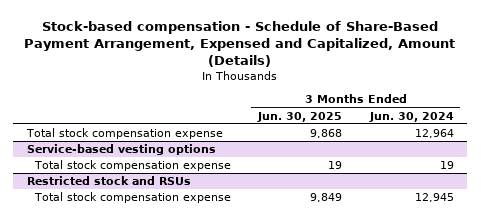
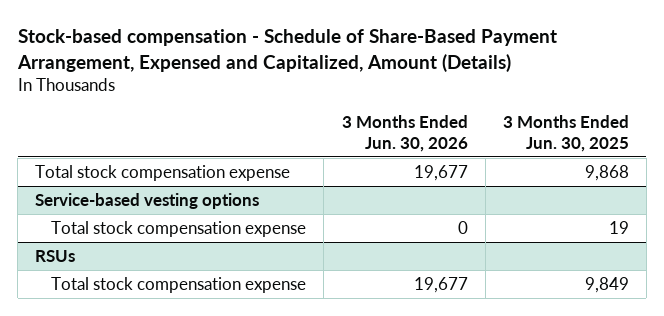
- | 3 Months Ended Jun. 30, 2025 | 3 Months Ended Jun. 30, 2024
+ | 3 Months Ended Jun. 30, 2026 | 3 Months Ended Jun. 30, 2025
- Restricted stock and RSUs
+ RSUs

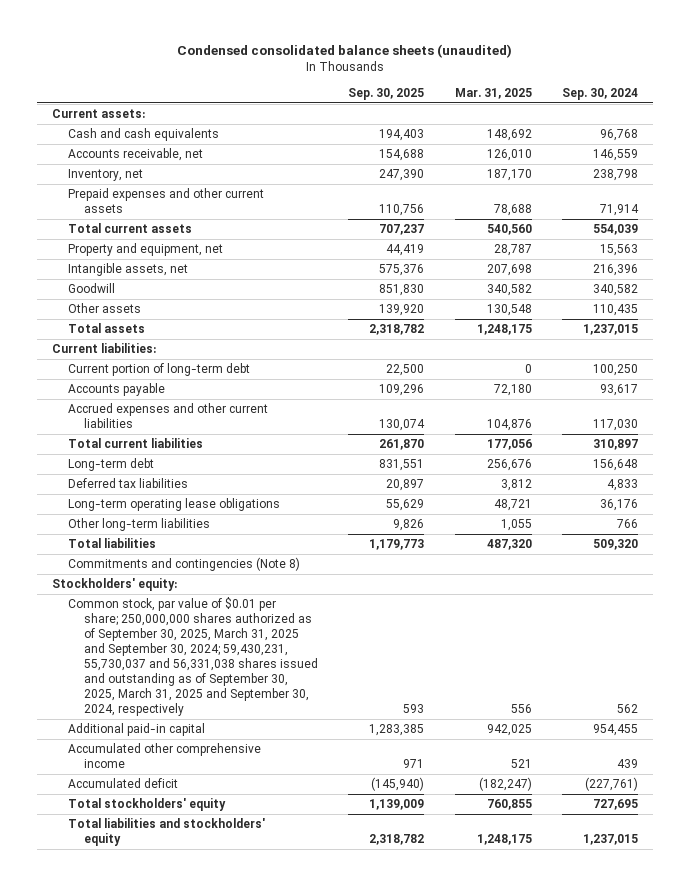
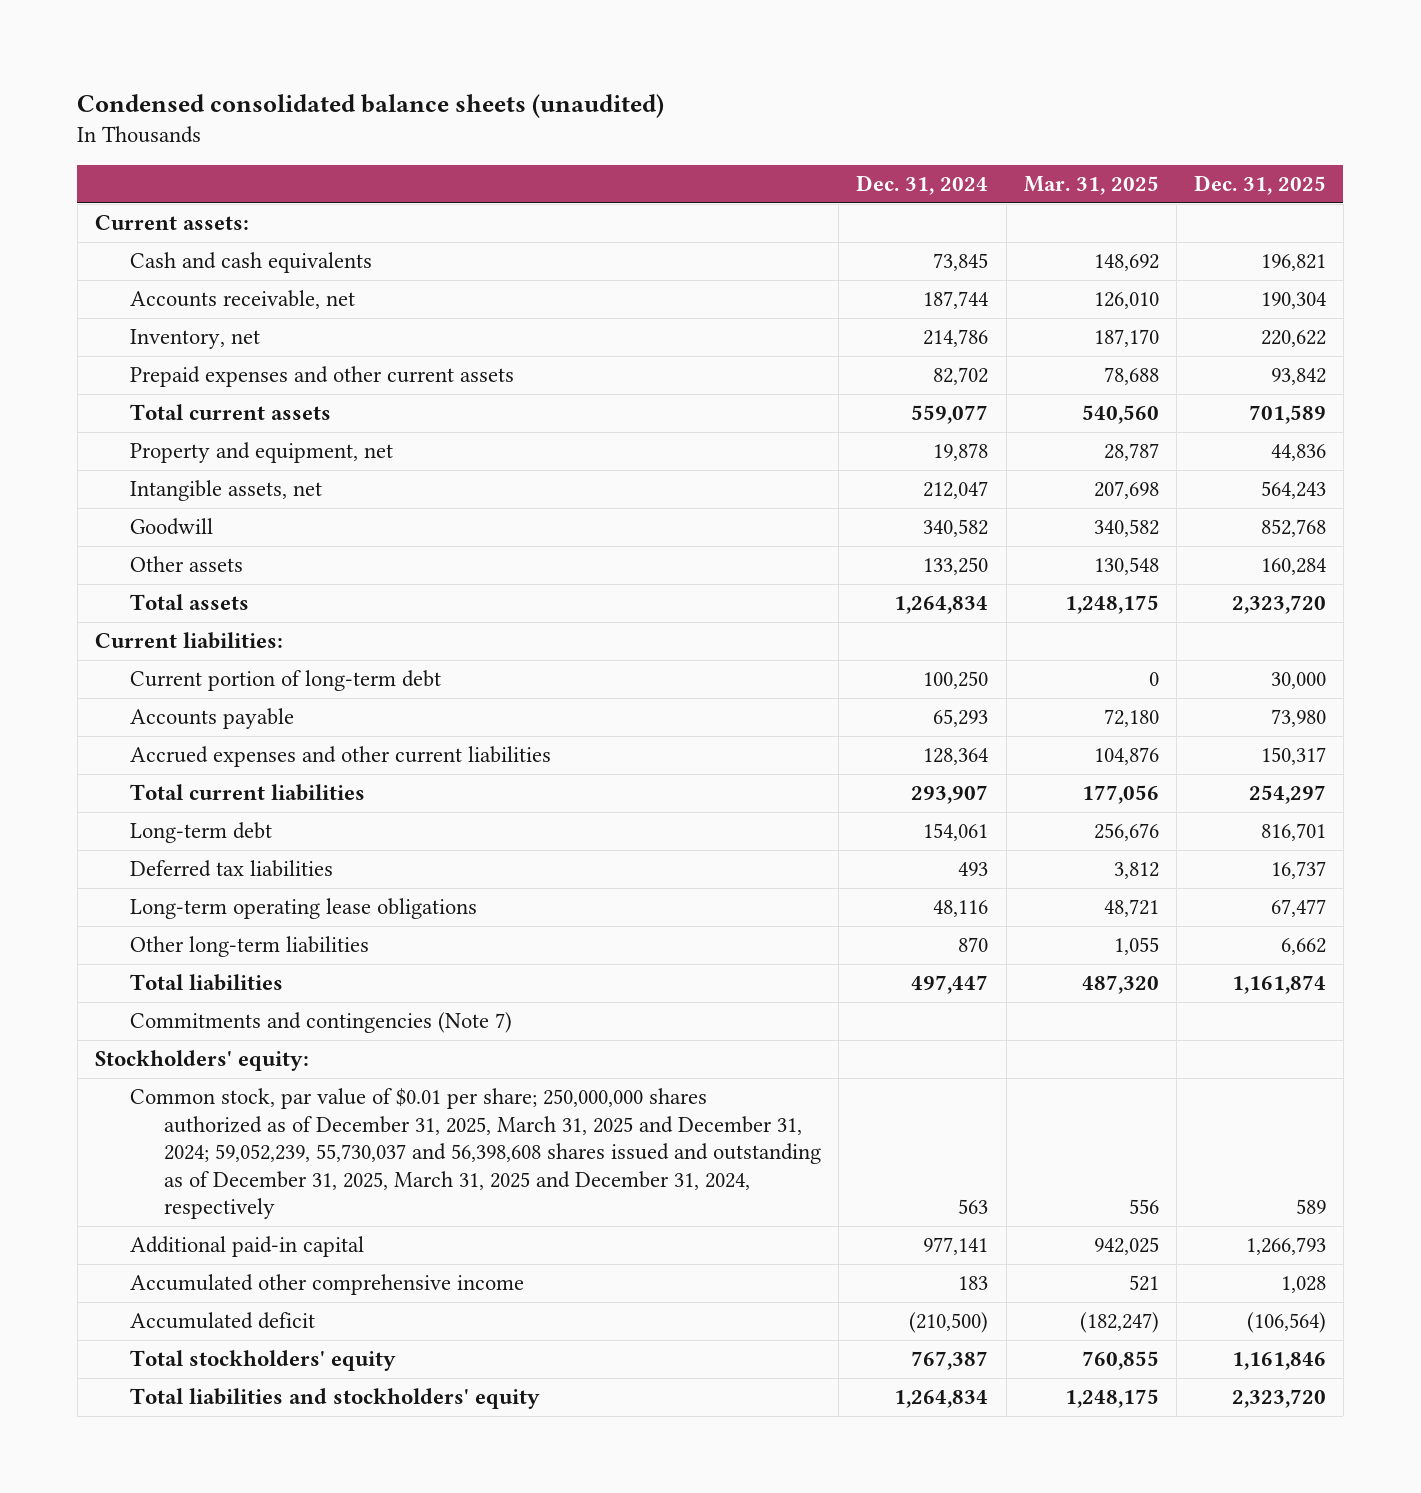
- | Sep. 30, 2025 | Mar. 31, 2025 | Sep. 30, 2024
+ | Dec. 31, 2024 | Mar. 31, 2025 | Dec. 31, 2025
- Commitments and contingencies (Note 8)
+ Commitments and contingencies (Note 7)
- Common stock, par value of $0.01 per share; 250,000,000 shares authorized as of September 30, 2025, March 31, 2025 and September 30, 2024; 59,430,231, 55,730,037 and 56,331,038 shares issued and outstanding as of September 30, 2025, March 31, 2025 and September 30, 2024, respectively | 593 | 556 | 562
+ Common stock, par value of $0.01 per share; 250,000,000 shares authorized as of December 31, 2025, March 31, 2025 and December 31, 2024; 59,052,239, 55,730,037 and 56,398,608 shares issued and outstanding as of December 31, 2025, March 31, 2025 and December 31, 2024, respectively | 563 | 556 | 589

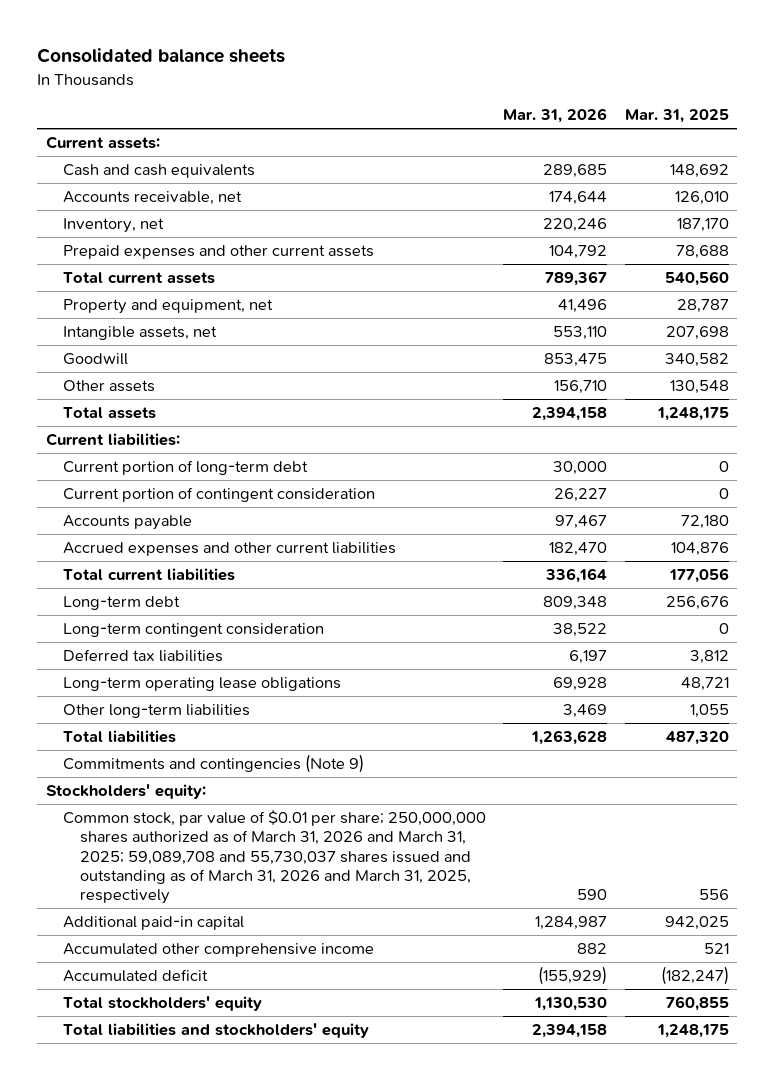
- Condensed consolidated balance sheets (unaudited)
+ Consolidated balance sheets
- | Dec. 31, 2024 | Mar. 31, 2025 | Dec. 31, 2025
+ | Mar. 31, 2026 | Mar. 31, 2025
+ Current portion of contingent consideration | 26,227 | 0
+ Long-term contingent consideration | 38,522 | 0
- Commitments and contingencies (Note 7)
+ Commitments and contingencies (Note 9)
- Common stock, par value of $0.01 per share; 250,000,000 shares authorized as of December 31, 2025, March 31, 2025 and December 31, 2024; 59,052,239, 55,730,037 and 56,398,608 shares issued and outstanding as of December 31, 2025, March 31, 2025 and December 31, 2024, respectively | 563 | 556 | 589
+ Common stock, par value of $0.01 per share; 250,000,000 shares authorized as of March 31, 2026 and March 31, 2025; 59,089,708 and 55,730,037 shares issued and outstanding as of March 31, 2026 and March 31, 2025, respectively | 590 | 556

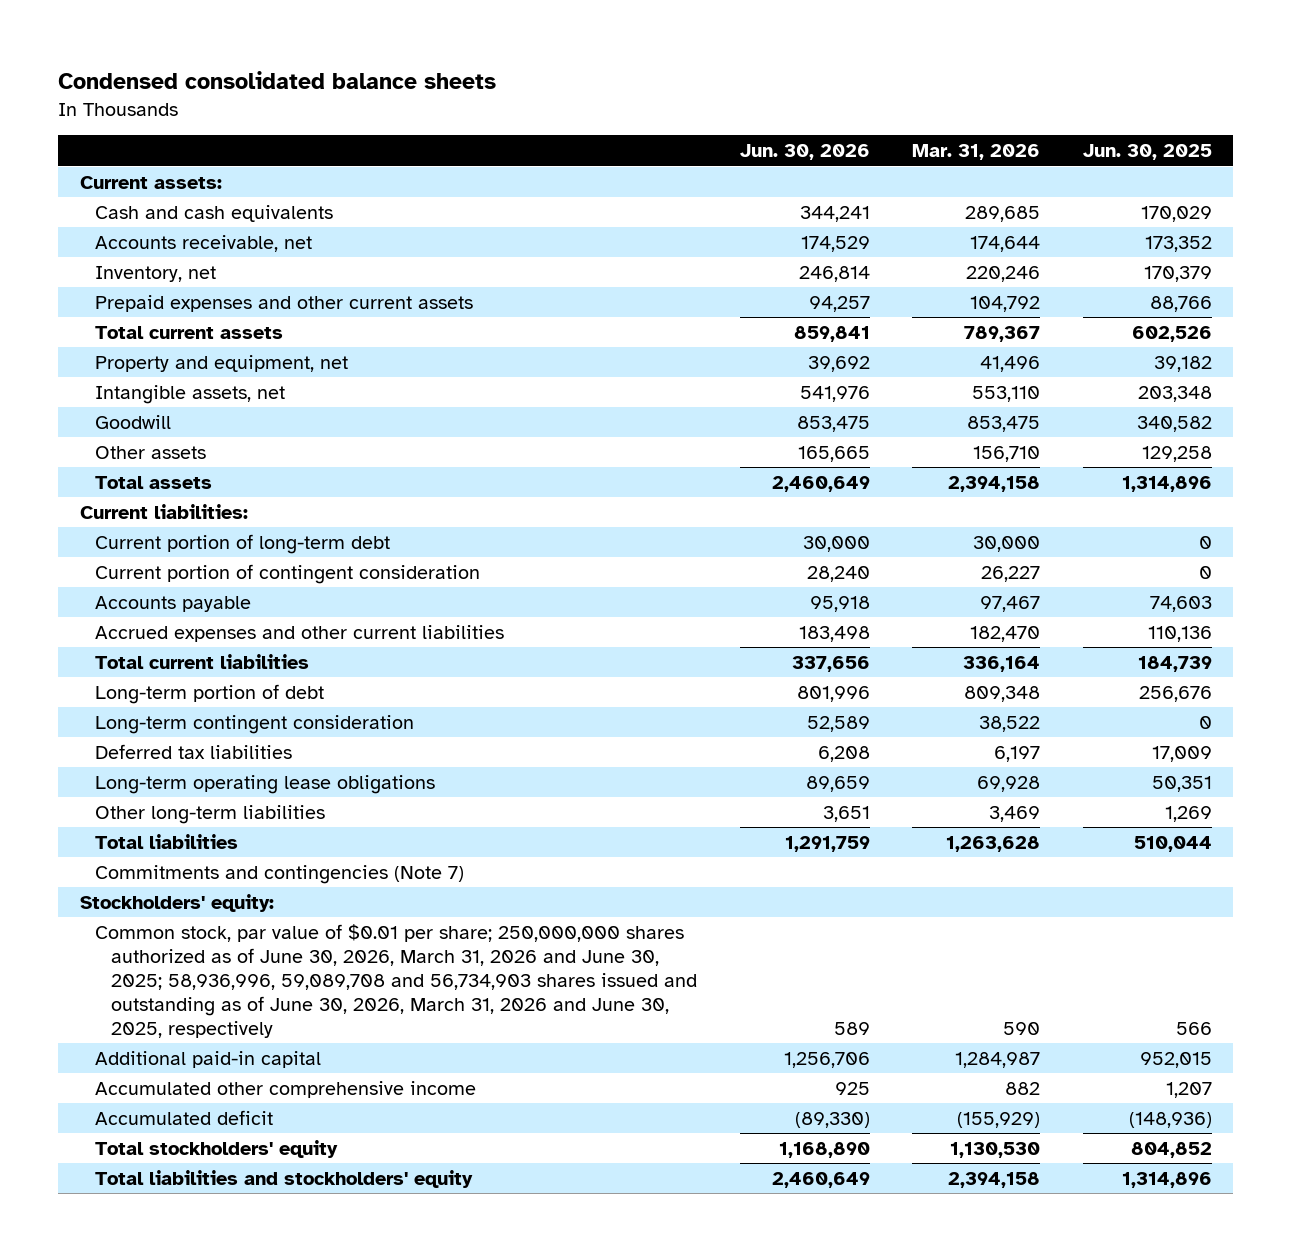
- Consolidated balance sheets
+ Condensed consolidated balance sheets
- | Mar. 31, 2026 | Mar. 31, 2025
+ | Jun. 30, 2026 | Mar. 31, 2026 | Jun. 30, 2025
- Long-term debt | 809,348 | 256,676
+ Long-term portion of debt | 801,996 | 809,348 | 256,676
- Commitments and contingencies (Note 9)
+ Commitments and contingencies (Note 7)
- Common stock, par value of $0.01 per share; 250,000,000 shares authorized as of March 31, 2026 and March 31, 2025; 59,089,708 and 55,730,037 shares issued and outstanding as of March 31, 2026 and March 31, 2025, respectively | 590 | 556
+ Common stock, par value of $0.01 per share; 250,000,000 shares authorized as of June 30, 2026, March 31, 2026 and June 30, 2025; 58,936,996, 59,089,708 and 56,734,903 shares issued and outstanding as of June 30, 2026, March 31, 2026 and June 30, 2025, respectively | 589 | 590 | 566

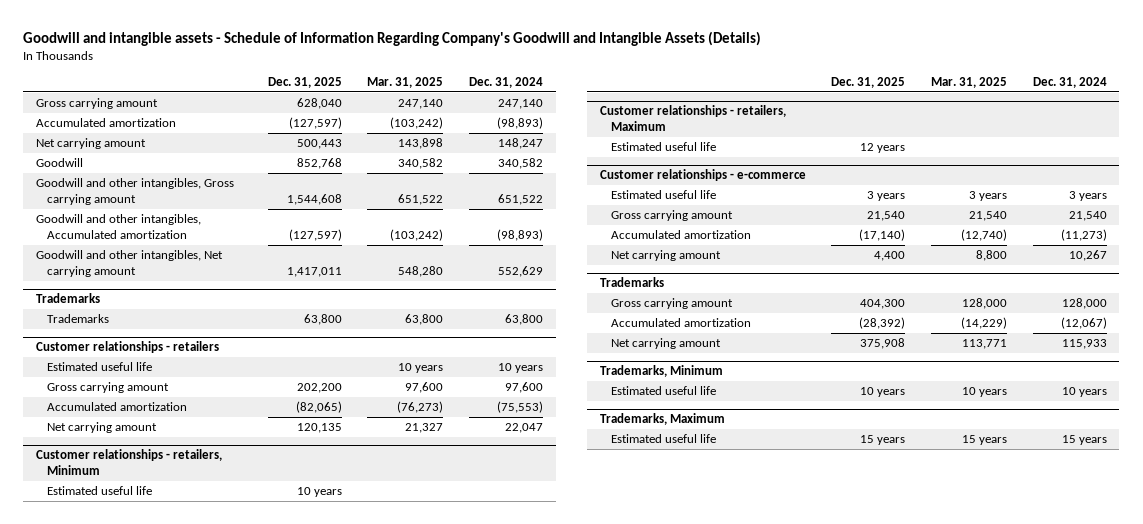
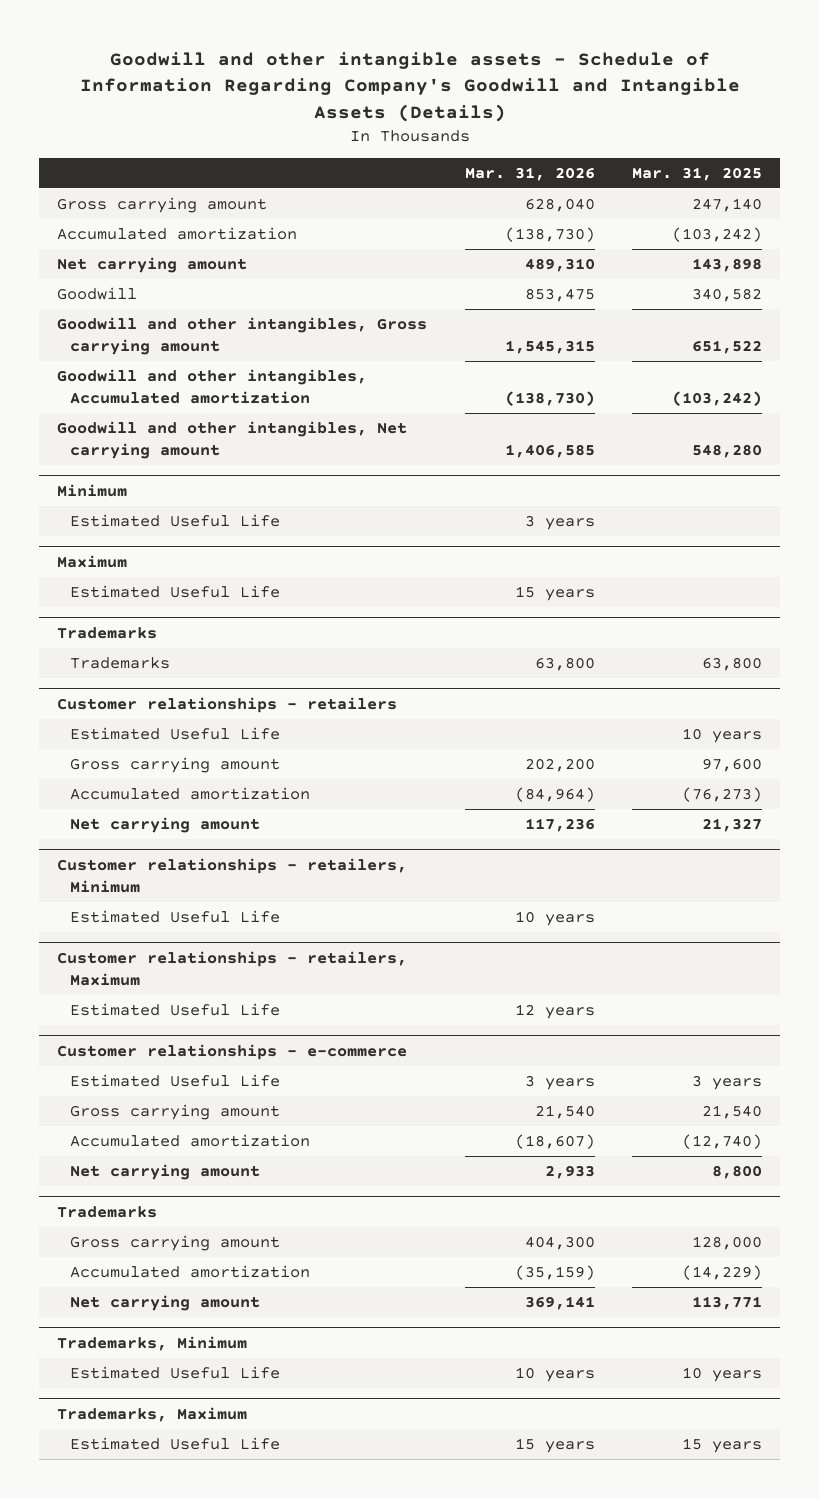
- Goodwill and intangible assets - Schedule of Information Regarding Company's Goodwill and Intangible Assets (Details)
+ Goodwill and other intangible assets - Schedule of Information Regarding Company's Goodwill and Intangible Assets (Details)
- | Dec. 31, 2025 | Mar. 31, 2025 | Dec. 31, 2024
+ | Mar. 31, 2026 | Mar. 31, 2025
+ Minimum
+ Estimated Useful Life | 3 years |
+ Maximum
+ Estimated Useful Life | 15 years |
@ Customer relationships - retailers
- Estimated useful life | | 10 years | 10 years
+ Estimated Useful Life | | 10 years
@ Customer relationships - retailers, Minimum
- Estimated useful life | 10 years | |
+ Estimated Useful Life | 10 years |
@ Customer relationships - retailers, Maximum
- Estimated useful life | 12 years | |
+ Estimated Useful Life | 12 years |
@ Customer relationships - e-commerce
- Estimated useful life | 3 years | 3 years | 3 years
+ Estimated Useful Life | 3 years | 3 years
@ Trademarks, Minimum
- Estimated useful life | 10 years | 10 years | 10 years
+ Estimated Useful Life | 10 years | 10 years
@ Trademarks, Maximum
- Estimated useful life | 15 years | 15 years | 15 years
+ Estimated Useful Life | 15 years | 15 years

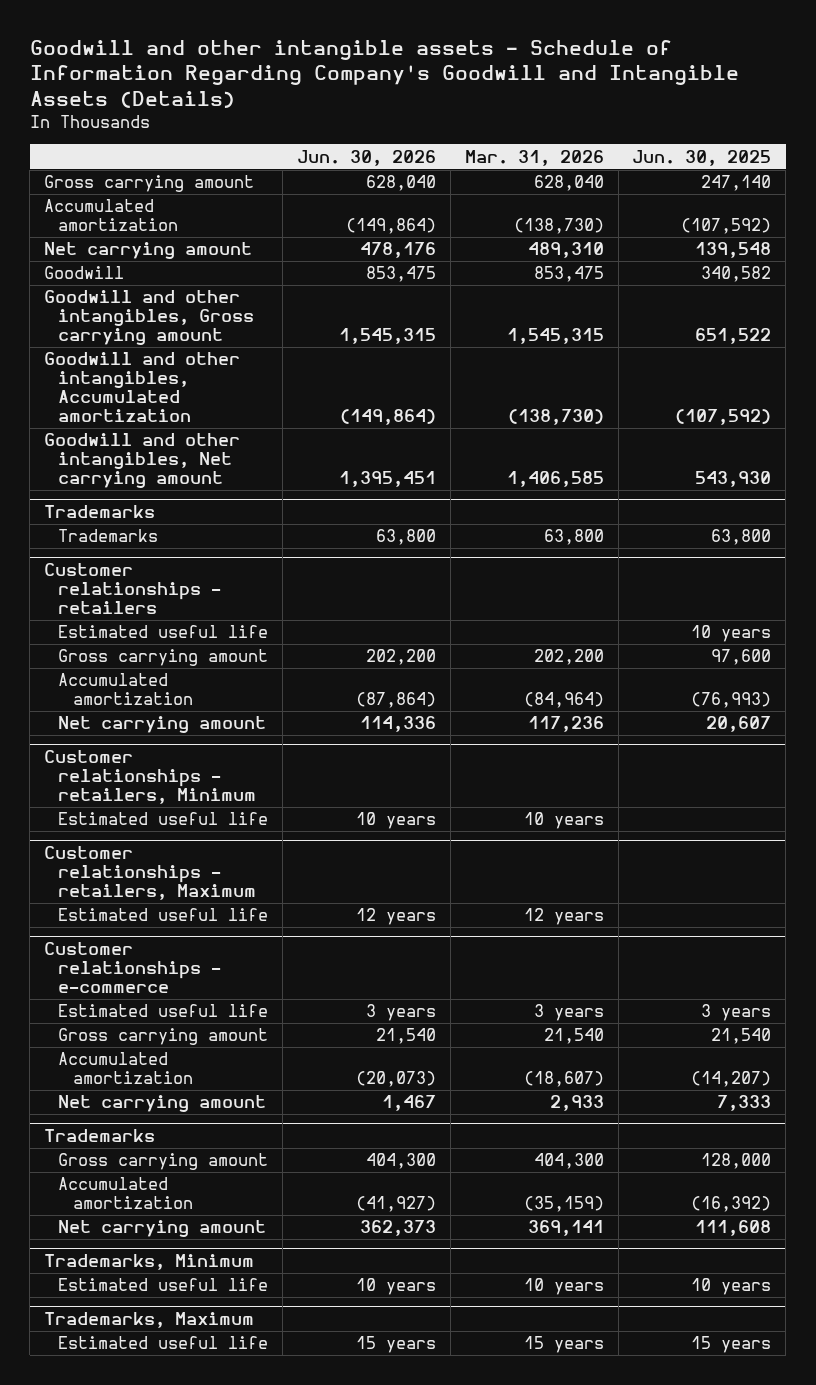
- | Mar. 31, 2026 | Mar. 31, 2025
+ | Jun. 30, 2026 | Mar. 31, 2026 | Jun. 30, 2025
- Minimum
- Estimated Useful Life | 3 years |
- Maximum
- Estimated Useful Life | 15 years |
@ Customer relationships - retailers
- Estimated Useful Life | | 10 years
+ Estimated useful life | | | 10 years
@ Customer relationships - retailers, Minimum
- Estimated Useful Life | 10 years |
+ Estimated useful life | 10 years | 10 years |
@ Customer relationships - retailers, Maximum
- Estimated Useful Life | 12 years |
+ Estimated useful life | 12 years | 12 years |
@ Customer relationships - e-commerce
- Estimated Useful Life | 3 years | 3 years
+ Estimated useful life | 3 years | 3 years | 3 years
@ Trademarks, Minimum
- Estimated Useful Life | 10 years | 10 years
+ Estimated useful life | 10 years | 10 years | 10 years
@ Trademarks, Maximum
- Estimated Useful Life | 15 years | 15 years
+ Estimated useful life | 15 years | 15 years | 15 years

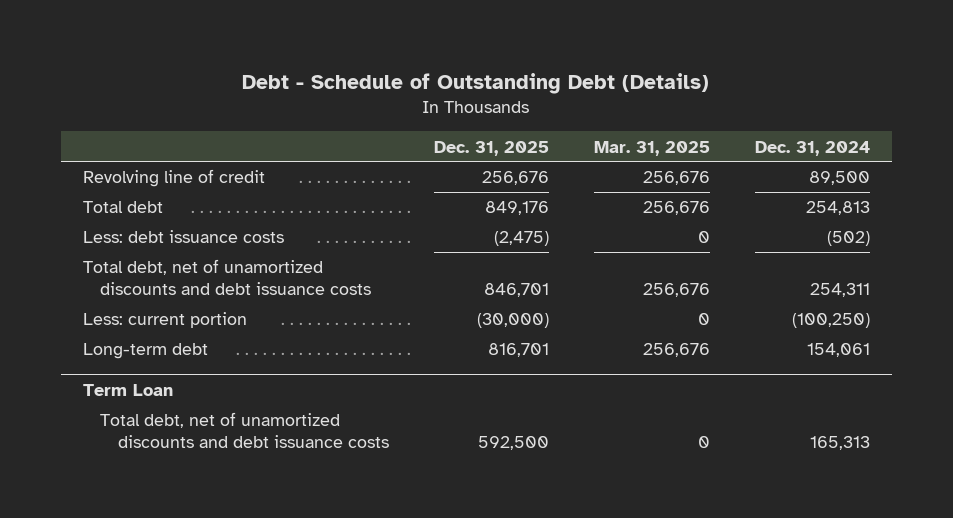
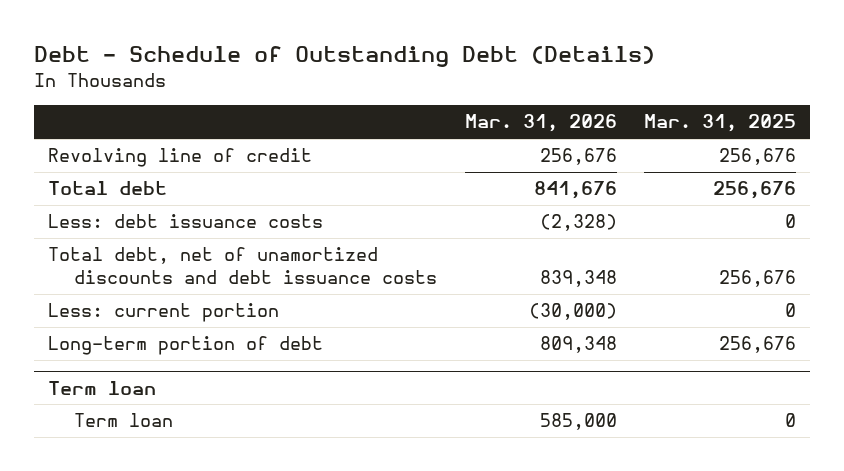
- | Dec. 31, 2025 | Mar. 31, 2025 | Dec. 31, 2024
+ | Mar. 31, 2026 | Mar. 31, 2025
- Long-term debt | 816,701 | 256,676 | 154,061
- Term Loan
- Total debt, net of unamortized discounts and debt issuance costs | 592,500 | 0 | 165,313
+ Long-term portion of debt | 809,348 | 256,676
+ Term loan
+ Term loan | 585,000 | 0

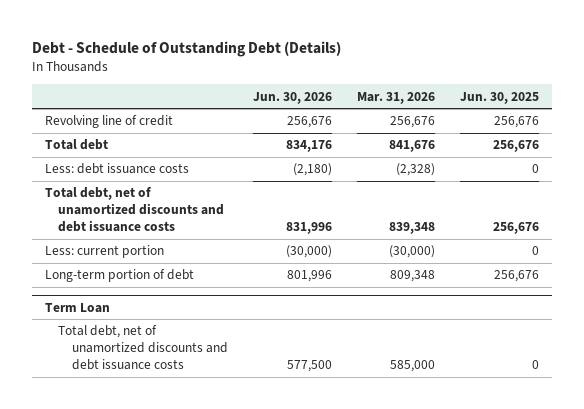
- | Mar. 31, 2026 | Mar. 31, 2025
+ | Jun. 30, 2026 | Mar. 31, 2026 | Jun. 30, 2025
- Term loan
- Term loan | 585,000 | 0
+ Term Loan
+ Total debt, net of unamortized discounts and debt issuance costs | 577,500 | 585,000 | 0

